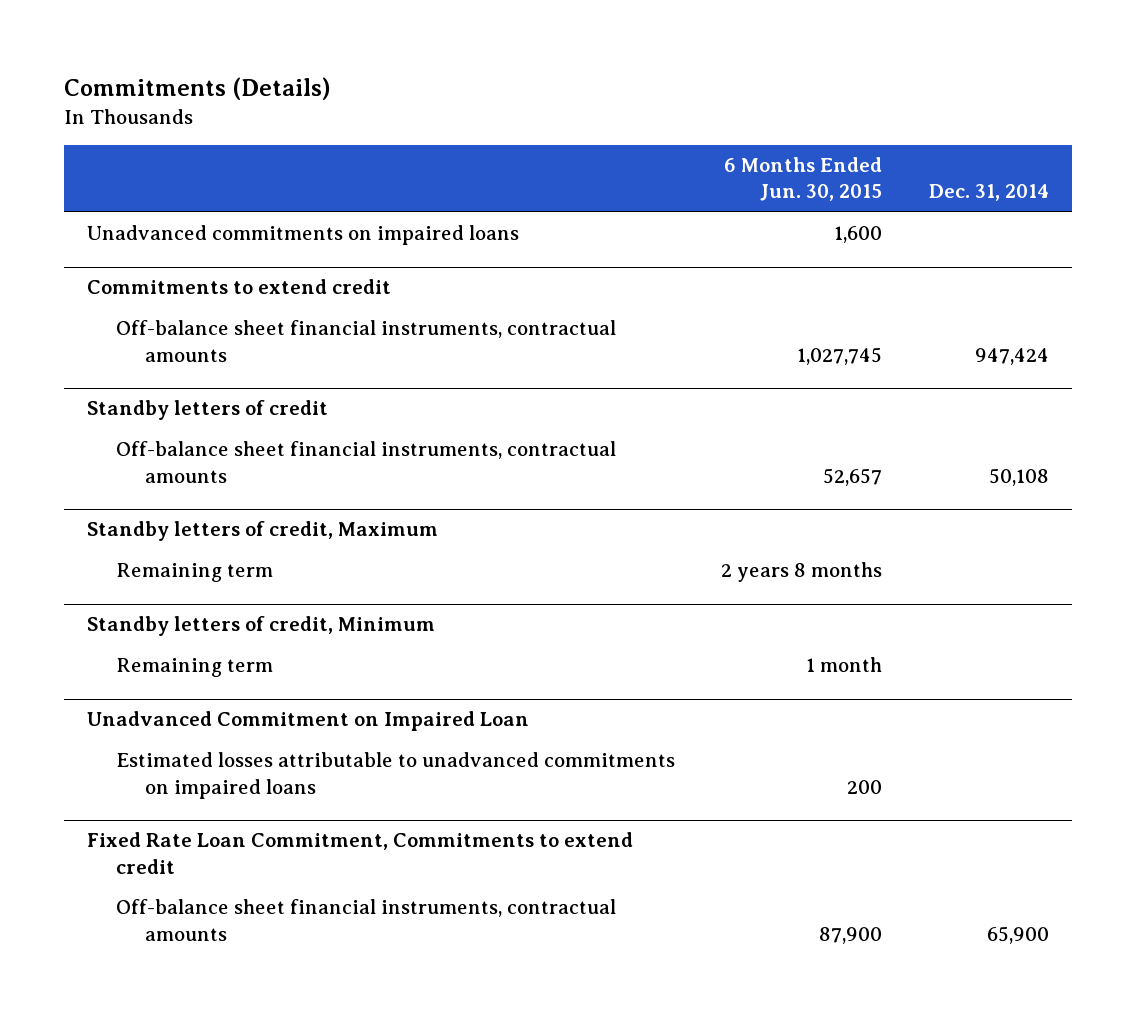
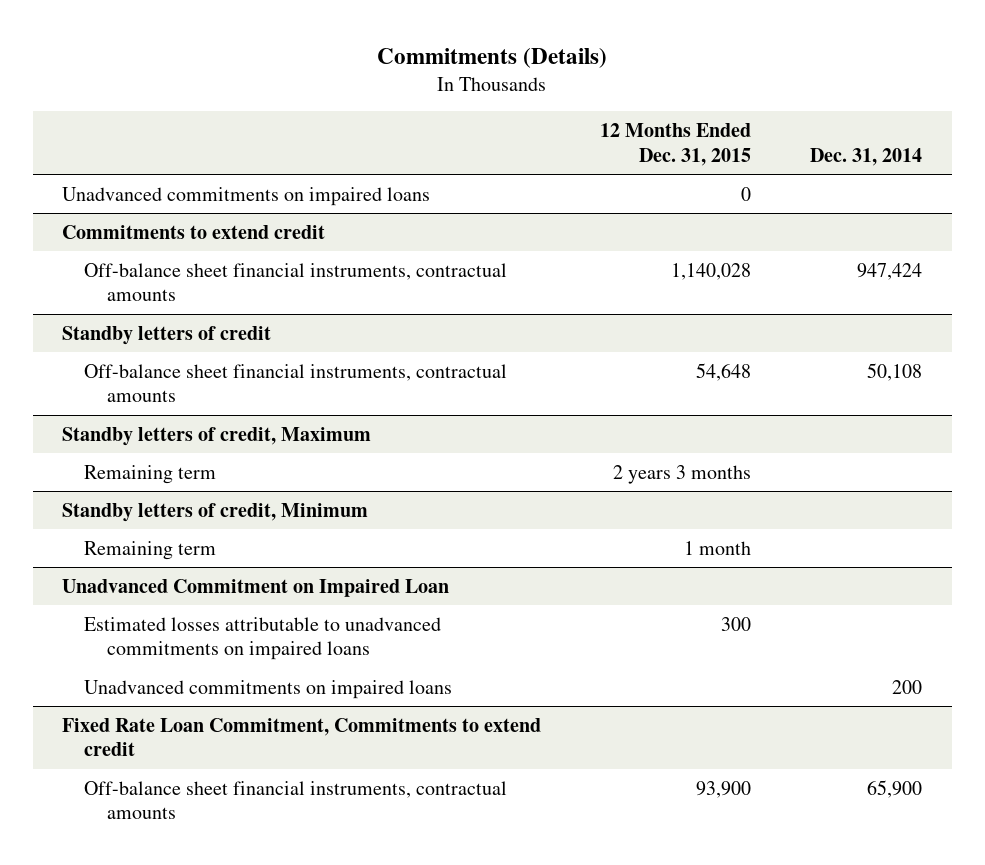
- | 6 Months Ended Jun. 30, 2015 | Dec. 31, 2014
+ | 12 Months Ended Dec. 31, 2015 | Dec. 31, 2014
@ Unadvanced Commitment on Impaired Loan
+ Unadvanced commitments on impaired loans | | 200

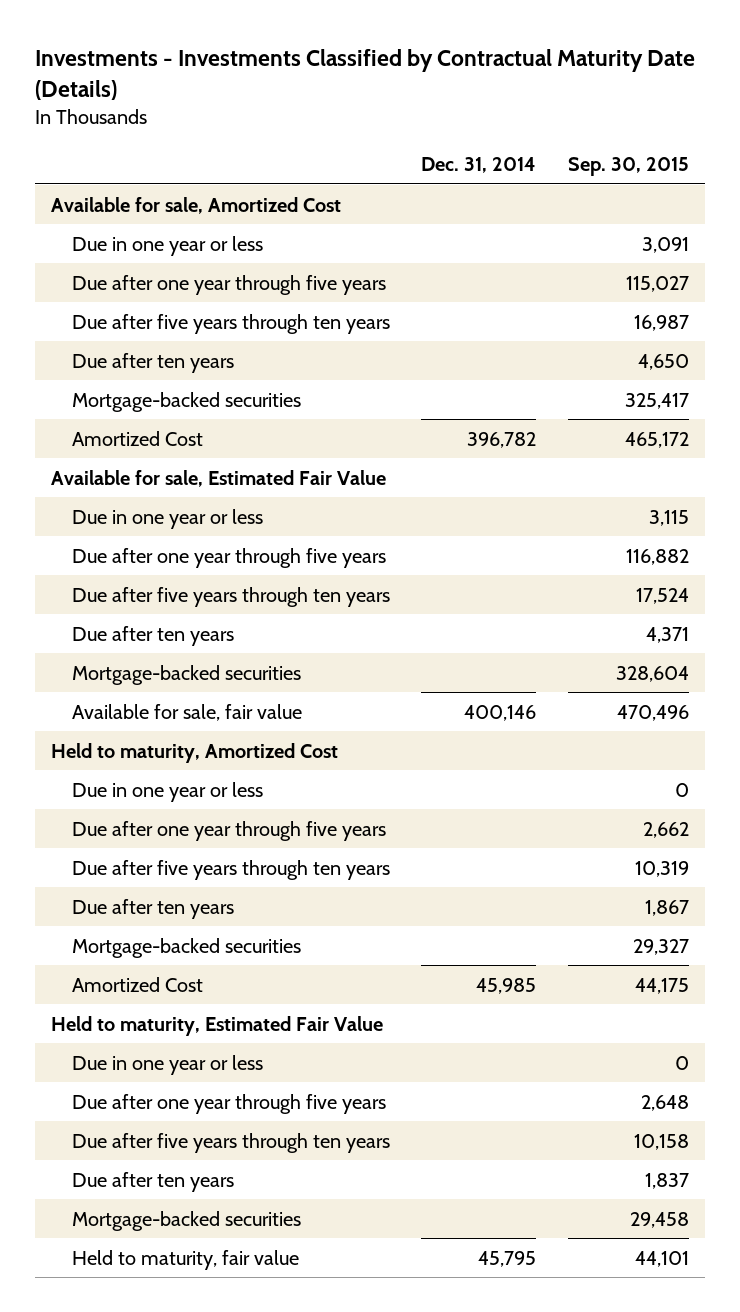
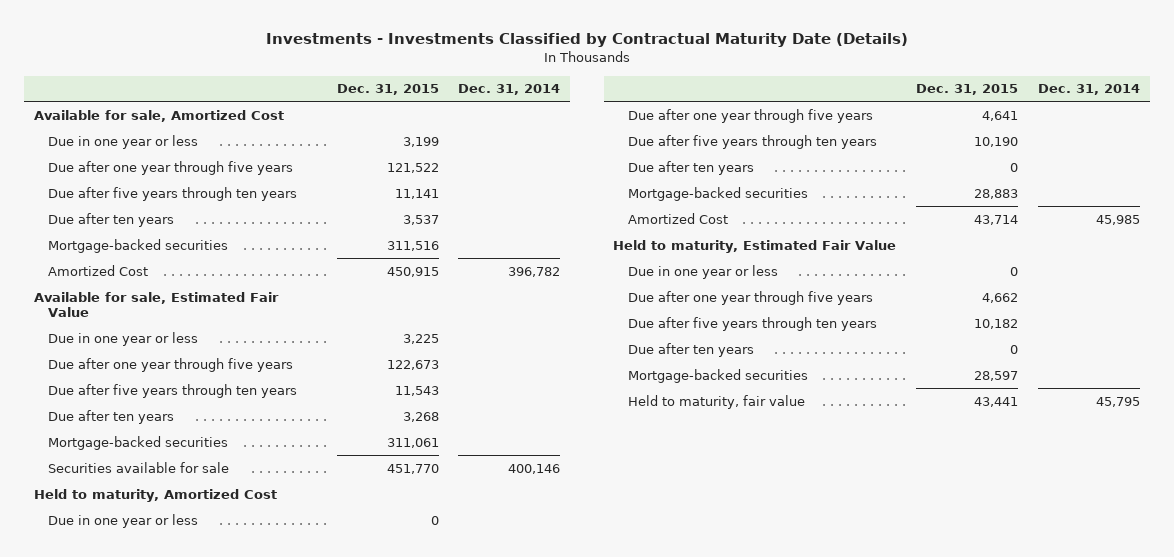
- | Dec. 31, 2014 | Sep. 30, 2015
+ | Dec. 31, 2015 | Dec. 31, 2014
- Available for sale, fair value | 400,146 | 470,496
+ Securities available for sale | 451,770 | 400,146

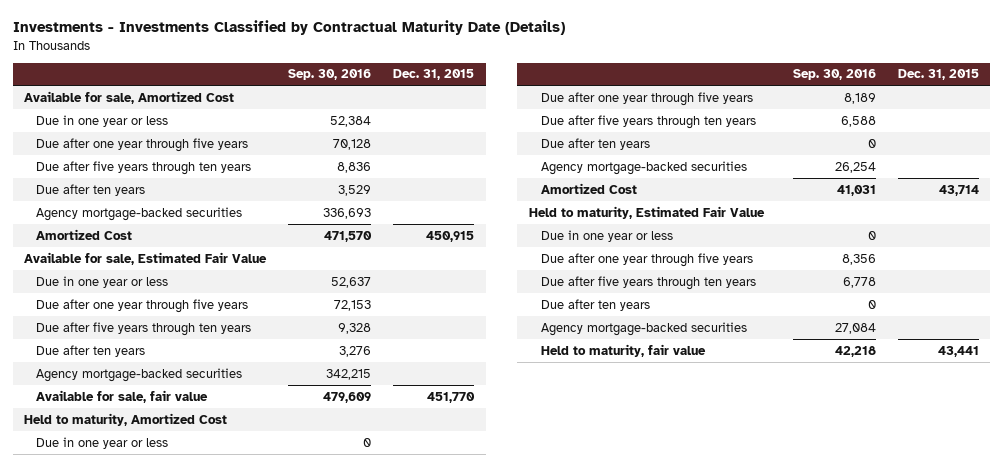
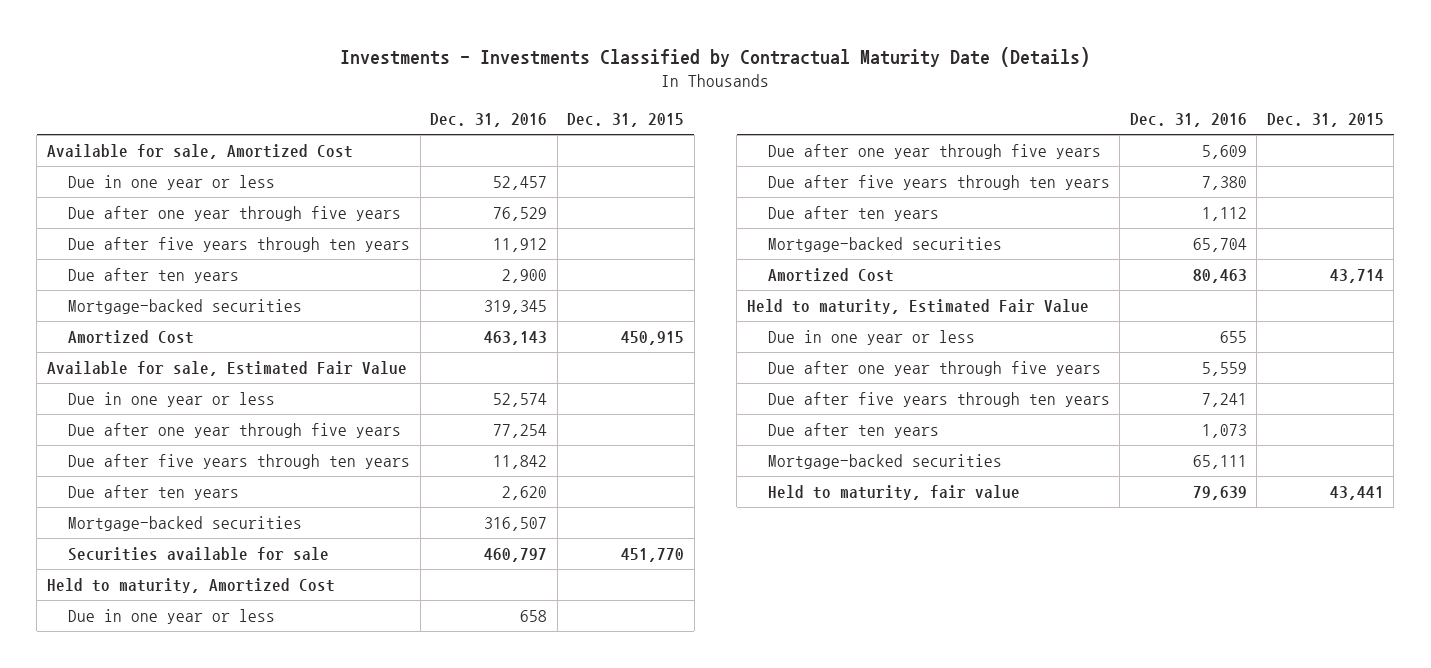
- | Sep. 30, 2016 | Dec. 31, 2015
+ | Dec. 31, 2016 | Dec. 31, 2015
- Agency mortgage-backed securities | 336,693 |
+ Mortgage-backed securities | 319,345 |
- Agency mortgage-backed securities | 342,215 |
- Available for sale, fair value | 479,609 | 451,770
+ Mortgage-backed securities | 316,507 |
+ Securities available for sale | 460,797 | 451,770
- Agency mortgage-backed securities | 26,254 |
+ Mortgage-backed securities | 65,704 |
- Agency mortgage-backed securities | 27,084 |
+ Mortgage-backed securities | 65,111 |

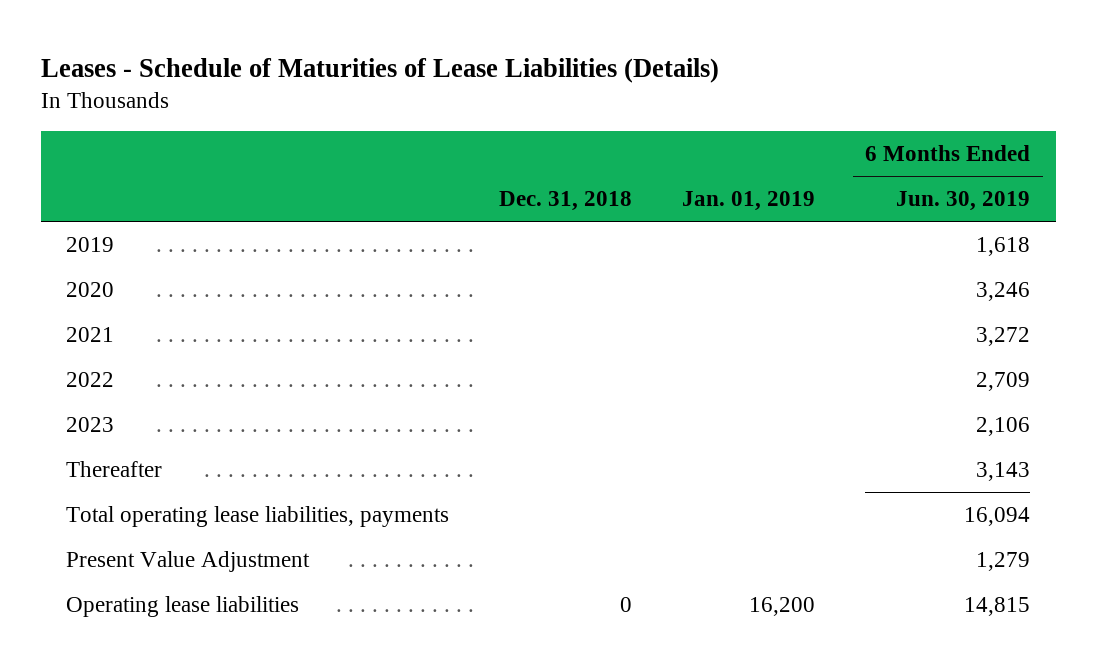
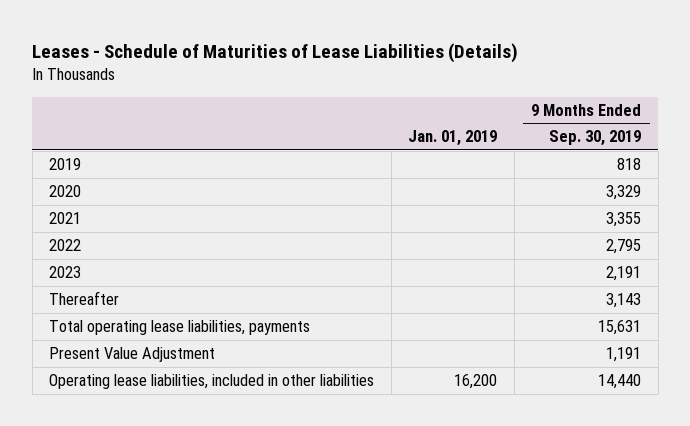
- | Dec. 31, 2018 | Jan. 01, 2019 | 6 Months Ended Jun. 30, 2019
+ | Jan. 01, 2019 | 9 Months Ended Sep. 30, 2019
- Operating lease liabilities | 0 | 16,200 | 14,815
+ Operating lease liabilities, included in other liabilities | 16,200 | 14,440

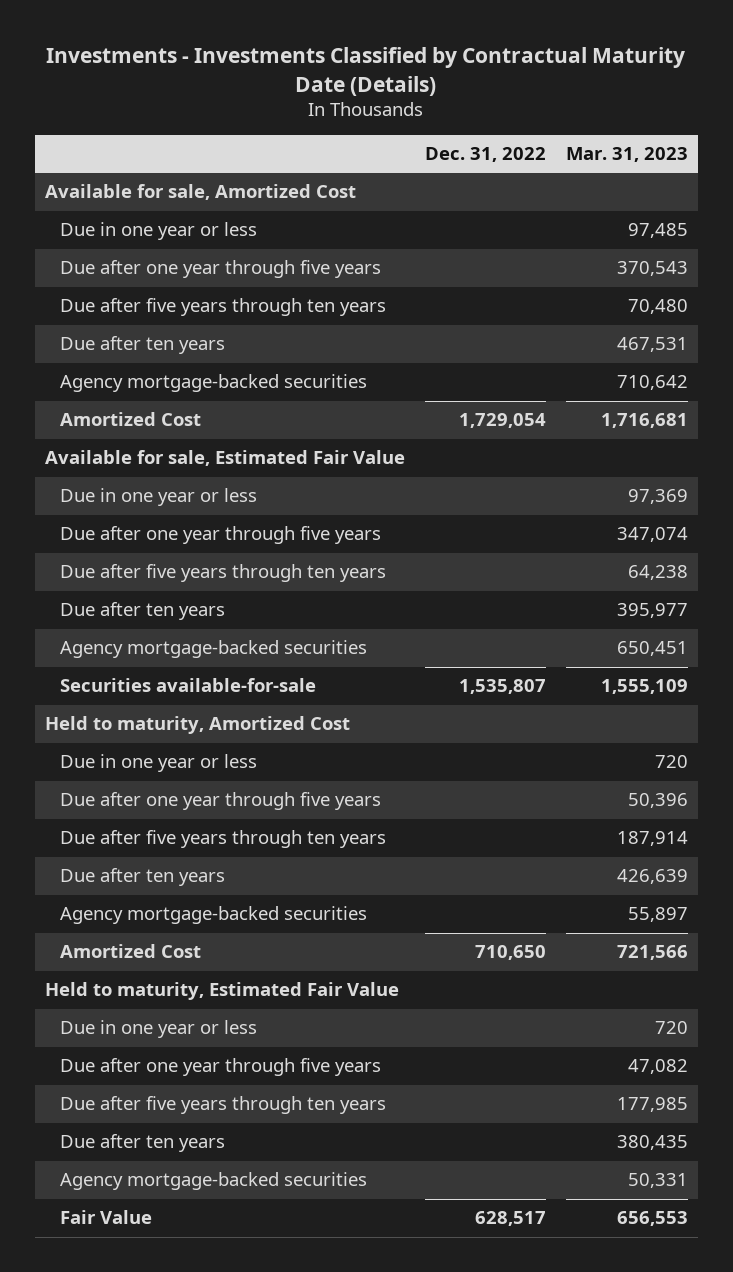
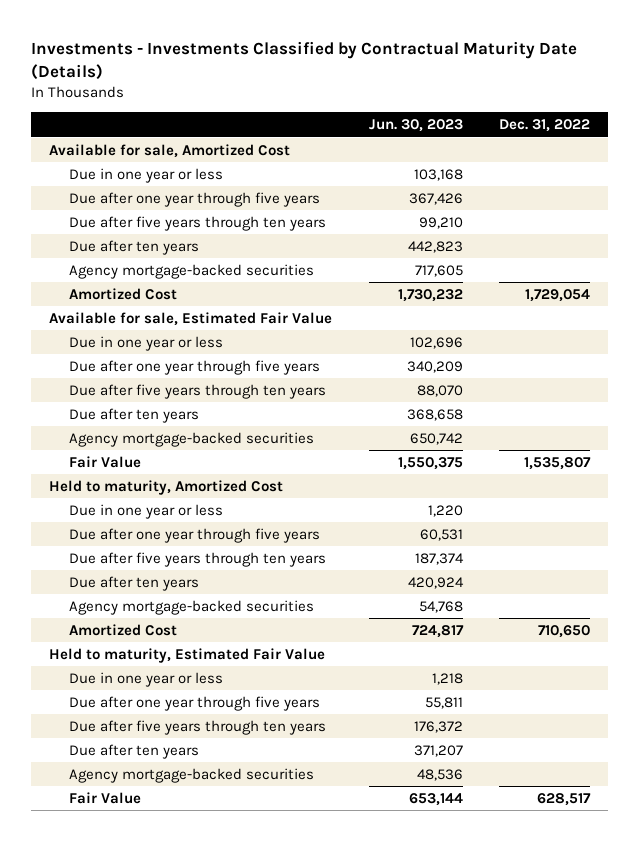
- | Dec. 31, 2022 | Mar. 31, 2023
+ | Jun. 30, 2023 | Dec. 31, 2022
- Securities available-for-sale | 1,535,807 | 1,555,109
+ Fair Value | 1,550,375 | 1,535,807

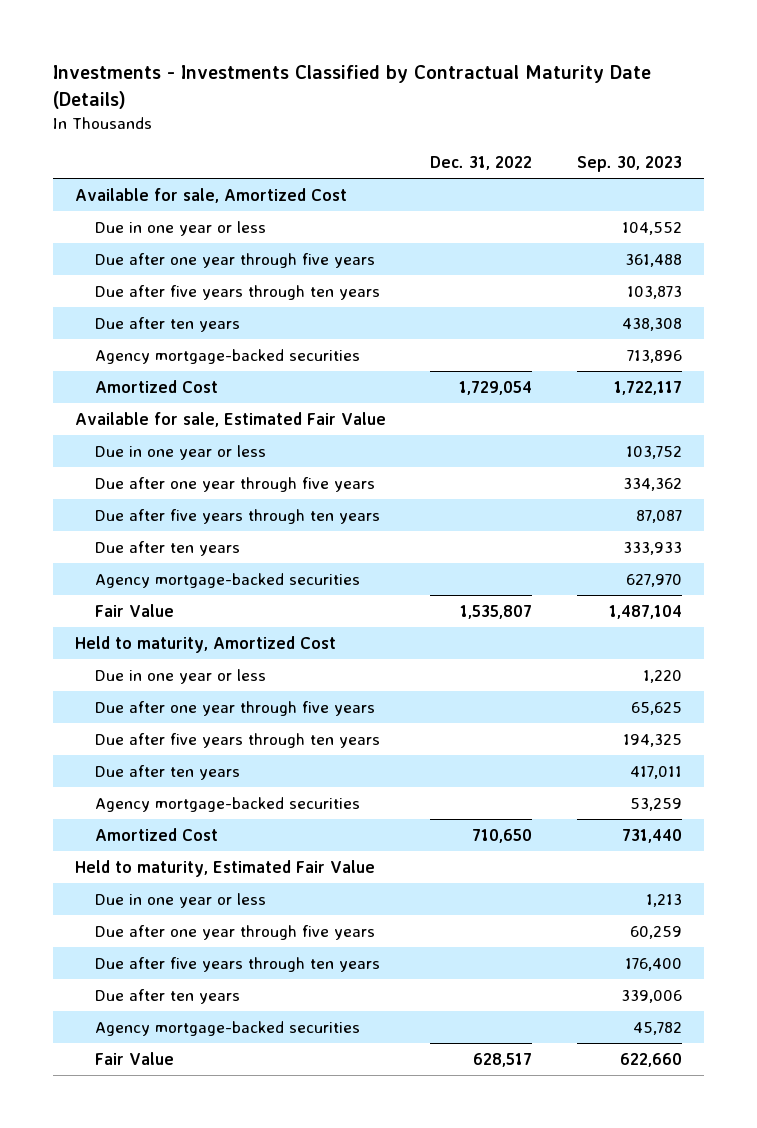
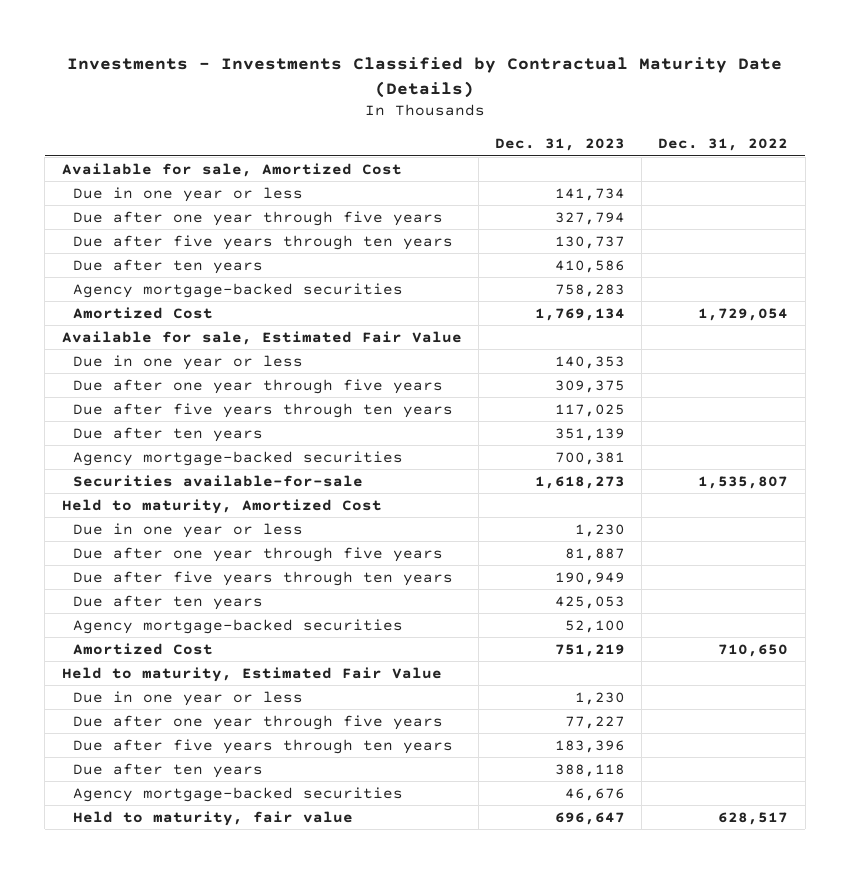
- | Dec. 31, 2022 | Sep. 30, 2023
+ | Dec. 31, 2023 | Dec. 31, 2022
- Fair Value | 1,535,807 | 1,487,104
+ Securities available-for-sale | 1,618,273 | 1,535,807
- Fair Value | 628,517 | 622,660
+ Held to maturity, fair value | 696,647 | 628,517

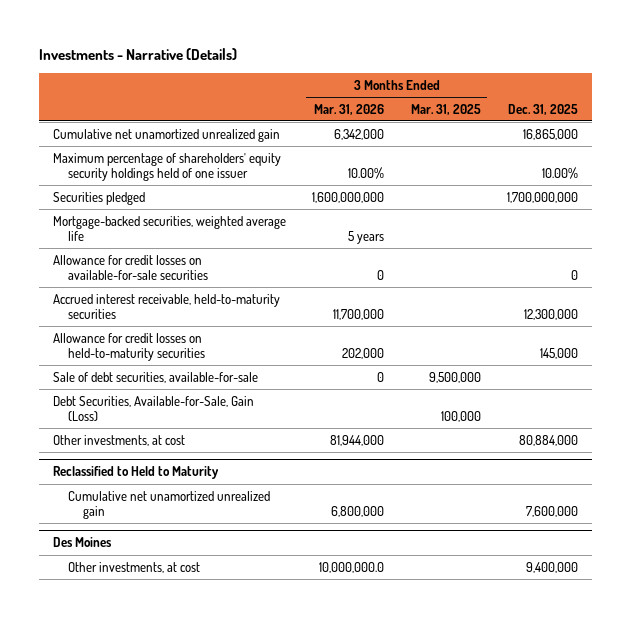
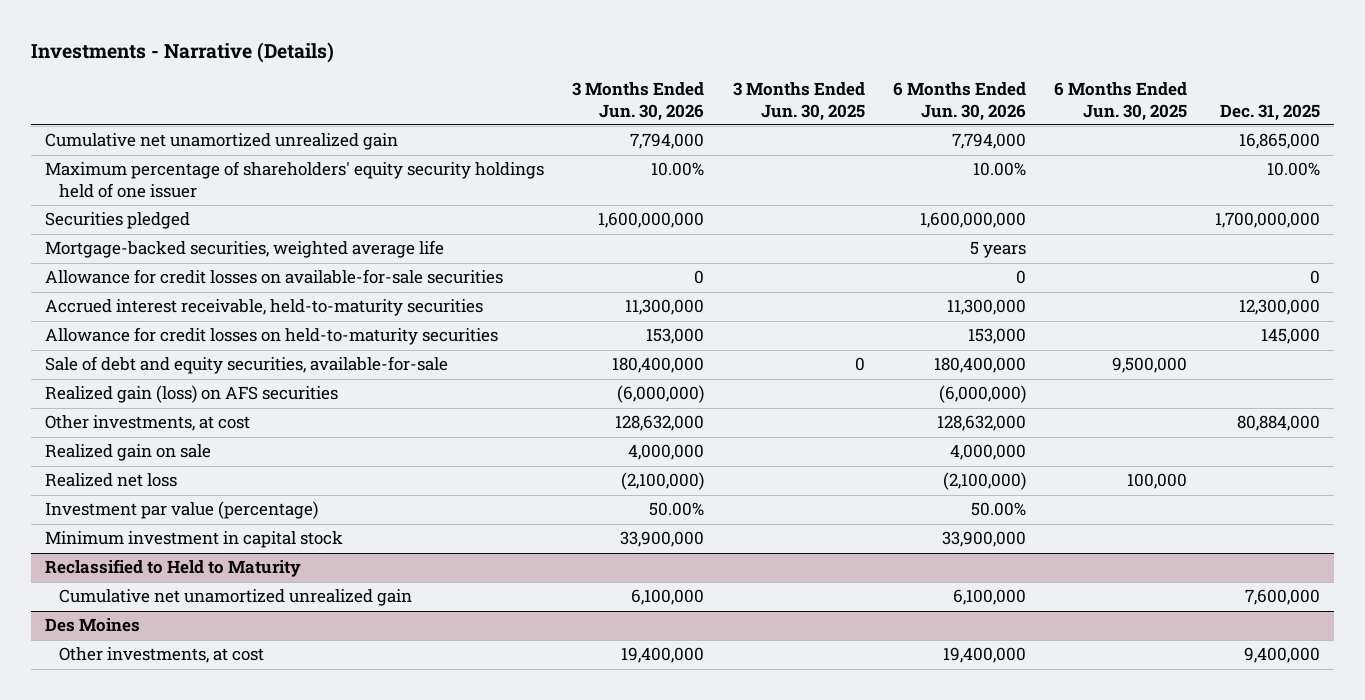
- | 3 Months Ended Mar. 31, 2026 | 3 Months Ended Mar. 31, 2025 | Dec. 31, 2025
+ | 3 Months Ended Jun. 30, 2026 | 3 Months Ended Jun. 30, 2025 | 6 Months Ended Jun. 30, 2026 | 6 Months Ended Jun. 30, 2025 | Dec. 31, 2025
- Sale of debt securities, available-for-sale | 0 | 9,500,000 |
- Debt Securities, Available-for-Sale, Gain (Loss) | | 100,000 |
+ Sale of debt and equity securities, available-for-sale | 180,400,000 | 0 | 180,400,000 | 9,500,000 |
+ Realized gain (loss) on AFS securities | (6,000,000) | | (6,000,000) | |
+ Realized gain on sale | 4,000,000 | | 4,000,000 | |
+ Realized net loss | (2,100,000) | | (2,100,000) | 100,000 |
+ Investment par value (percentage) | 50.00% | | 50.00% | |
+ Minimum investment in capital stock | 33,900,000 | | 33,900,000 | |

